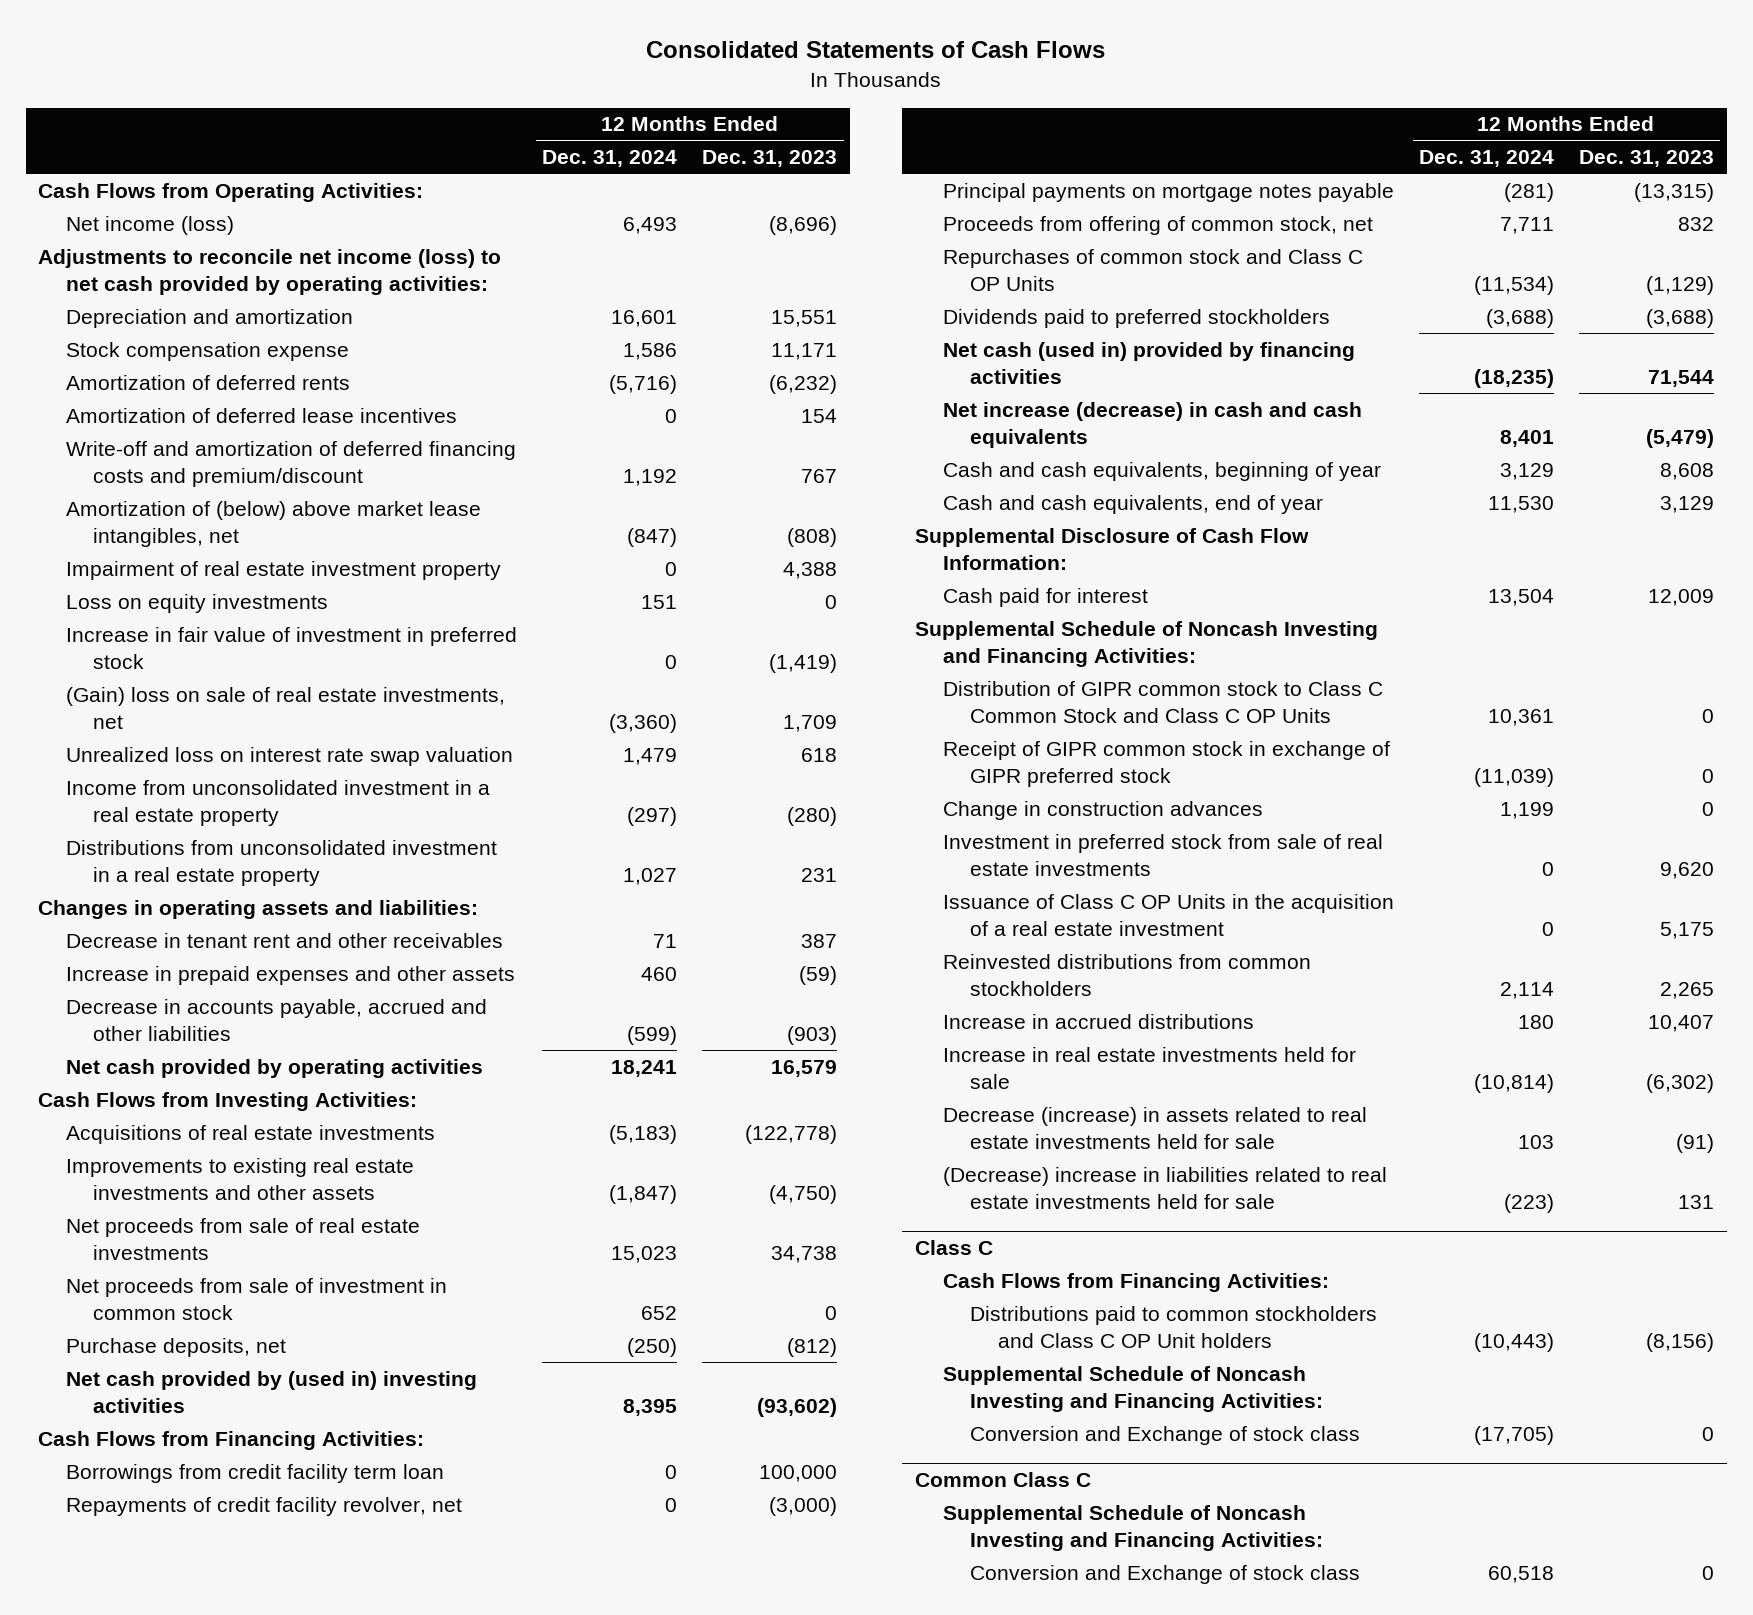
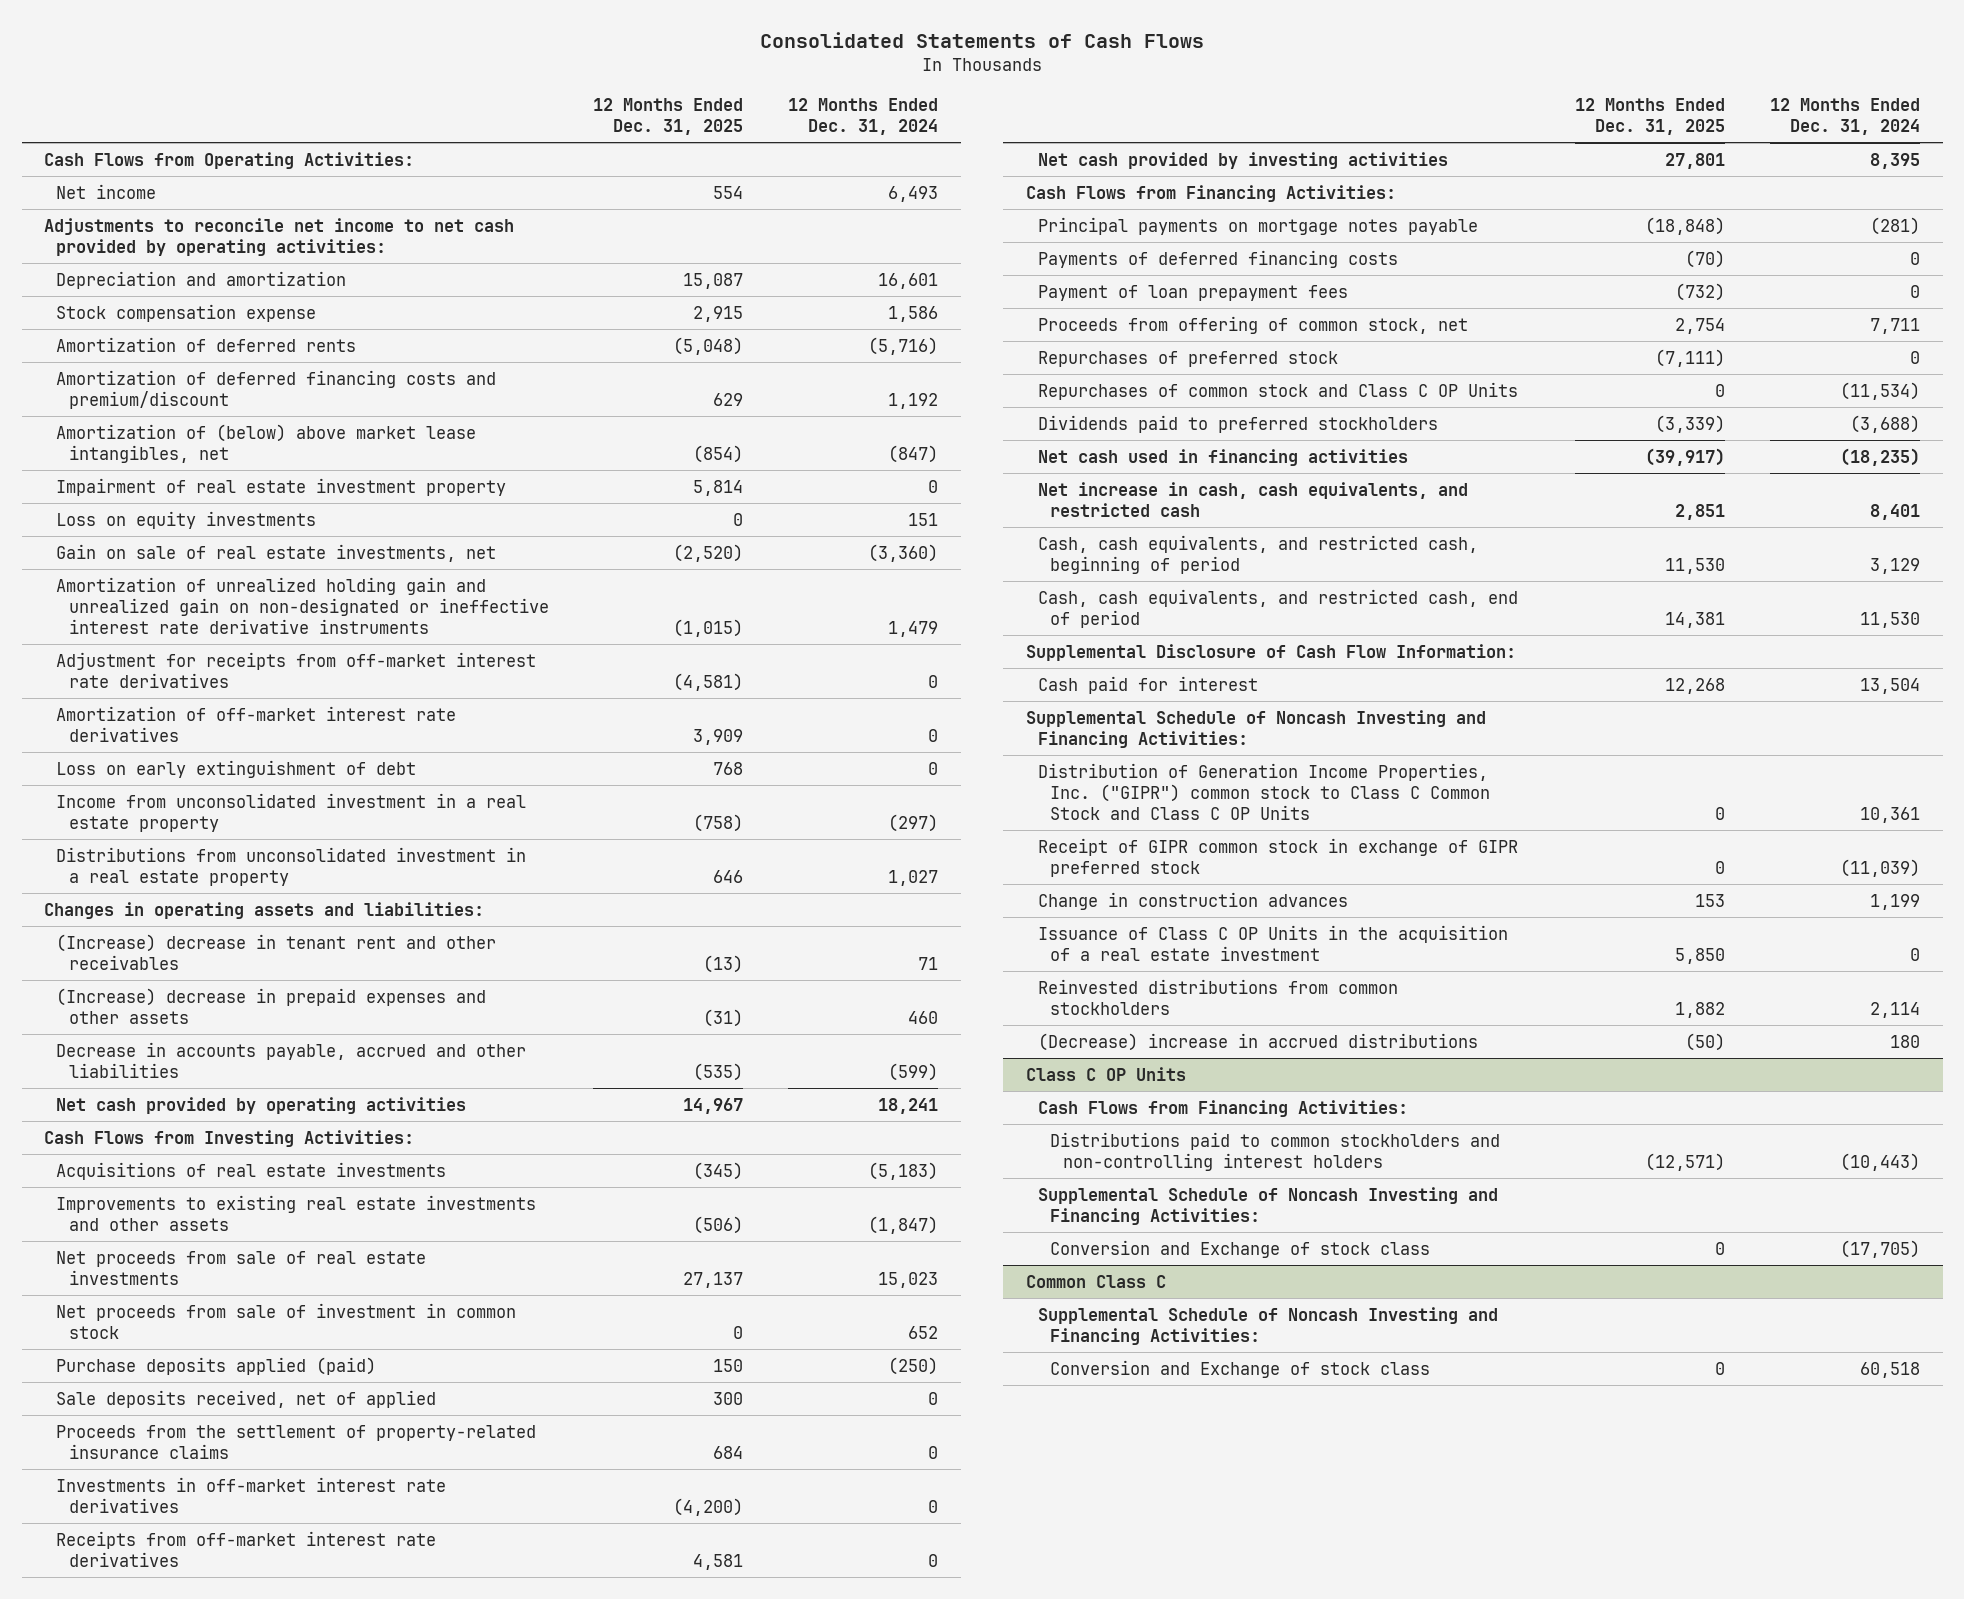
- | 12 Months Ended Dec. 31, 2024 | 12 Months Ended Dec. 31, 2023
+ | 12 Months Ended Dec. 31, 2025 | 12 Months Ended Dec. 31, 2024
- Net income (loss) | 6,493 | (8,696)
- Adjustments to reconcile net income (loss) to net cash provided by operating activities:
+ Net income | 554 | 6,493
+ Adjustments to reconcile net income to net cash provided by operating activities:
- Amortization of deferred lease incentives | 0 | 154
- Write-off and amortization of deferred financing costs and premium/discount | 1,192 | 767
+ Amortization of deferred financing costs and premium/discount | 629 | 1,192
- Increase in fair value of investment in preferred stock | 0 | (1,419)
- (Gain) loss on sale of real estate investments, net | (3,360) | 1,709
- Unrealized loss on interest rate swap valuation | 1,479 | 618
+ Gain on sale of real estate investments, net | (2,520) | (3,360)
+ Amortization of unrealized holding gain and unrealized gain on non-designated or ineffective interest rate derivative instruments | (1,015) | 1,479
+ Adjustment for receipts from off-market interest rate derivatives | (4,581) | 0
+ Amortization of off-market interest rate derivatives | 3,909 | 0
+ Loss on early extinguishment of debt | 768 | 0
- Decrease in tenant rent and other receivables | 71 | 387
- Increase in prepaid expenses and other assets | 460 | (59)
+ (Increase) decrease in tenant rent and other receivables | (13) | 71
+ (Increase) decrease in prepaid expenses and other assets | (31) | 460
- Purchase deposits, net | (250) | (812)
- Net cash provided by (used in) investing activities | 8,395 | (93,602)
+ Purchase deposits applied (paid) | 150 | (250)
+ Sale deposits received, net of applied | 300 | 0
+ Proceeds from the settlement of property-related insurance claims | 684 | 0
+ Investments in off-market interest rate derivatives | (4,200) | 0
+ Receipts from off-market interest rate derivatives | 4,581 | 0
+ Net cash provided by investing activities | 27,801 | 8,395
- Borrowings from credit facility term loan | 0 | 100,000
- Repayments of credit facility revolver, net | 0 | (3,000)
+ Payments of deferred financing costs | (70) | 0
+ Payment of loan prepayment fees | (732) | 0
+ Repurchases of preferred stock | (7,111) | 0
- Net cash (used in) provided by financing activities | (18,235) | 71,544
- Net increase (decrease) in cash and cash equivalents | 8,401 | (5,479)
- Cash and cash equivalents, beginning of year | 3,129 | 8,608
- Cash and cash equivalents, end of year | 11,530 | 3,129
+ Net cash used in financing activities | (39,917) | (18,235)
+ Net increase in cash, cash equivalents, and restricted cash | 2,851 | 8,401
+ Cash, cash equivalents, and restricted cash, beginning of period | 11,530 | 3,129
+ Cash, cash equivalents, and restricted cash, end of period | 14,381 | 11,530
- Distribution of GIPR common stock to Class C Common Stock and Class C OP Units | 10,361 | 0
+ Distribution of Generation Income Properties, Inc. ("GIPR") common stock to Class C Common Stock and Class C OP Units | 0 | 10,361
- Investment in preferred stock from sale of real estate investments | 0 | 9,620
- Increase in accrued distributions | 180 | 10,407
- Increase in real estate investments held for sale | (10,814) | (6,302)
- Decrease (increase) in assets related to real estate investments held for sale | 103 | (91)
- (Decrease) increase in liabilities related to real estate investments held for sale | (223) | 131
- Class C
+ (Decrease) increase in accrued distributions | (50) | 180
+ Class C OP Units
- Distributions paid to common stockholders and Class C OP Unit holders | (10,443) | (8,156)
+ Distributions paid to common stockholders and non-controlling interest holders | (12,571) | (10,443)

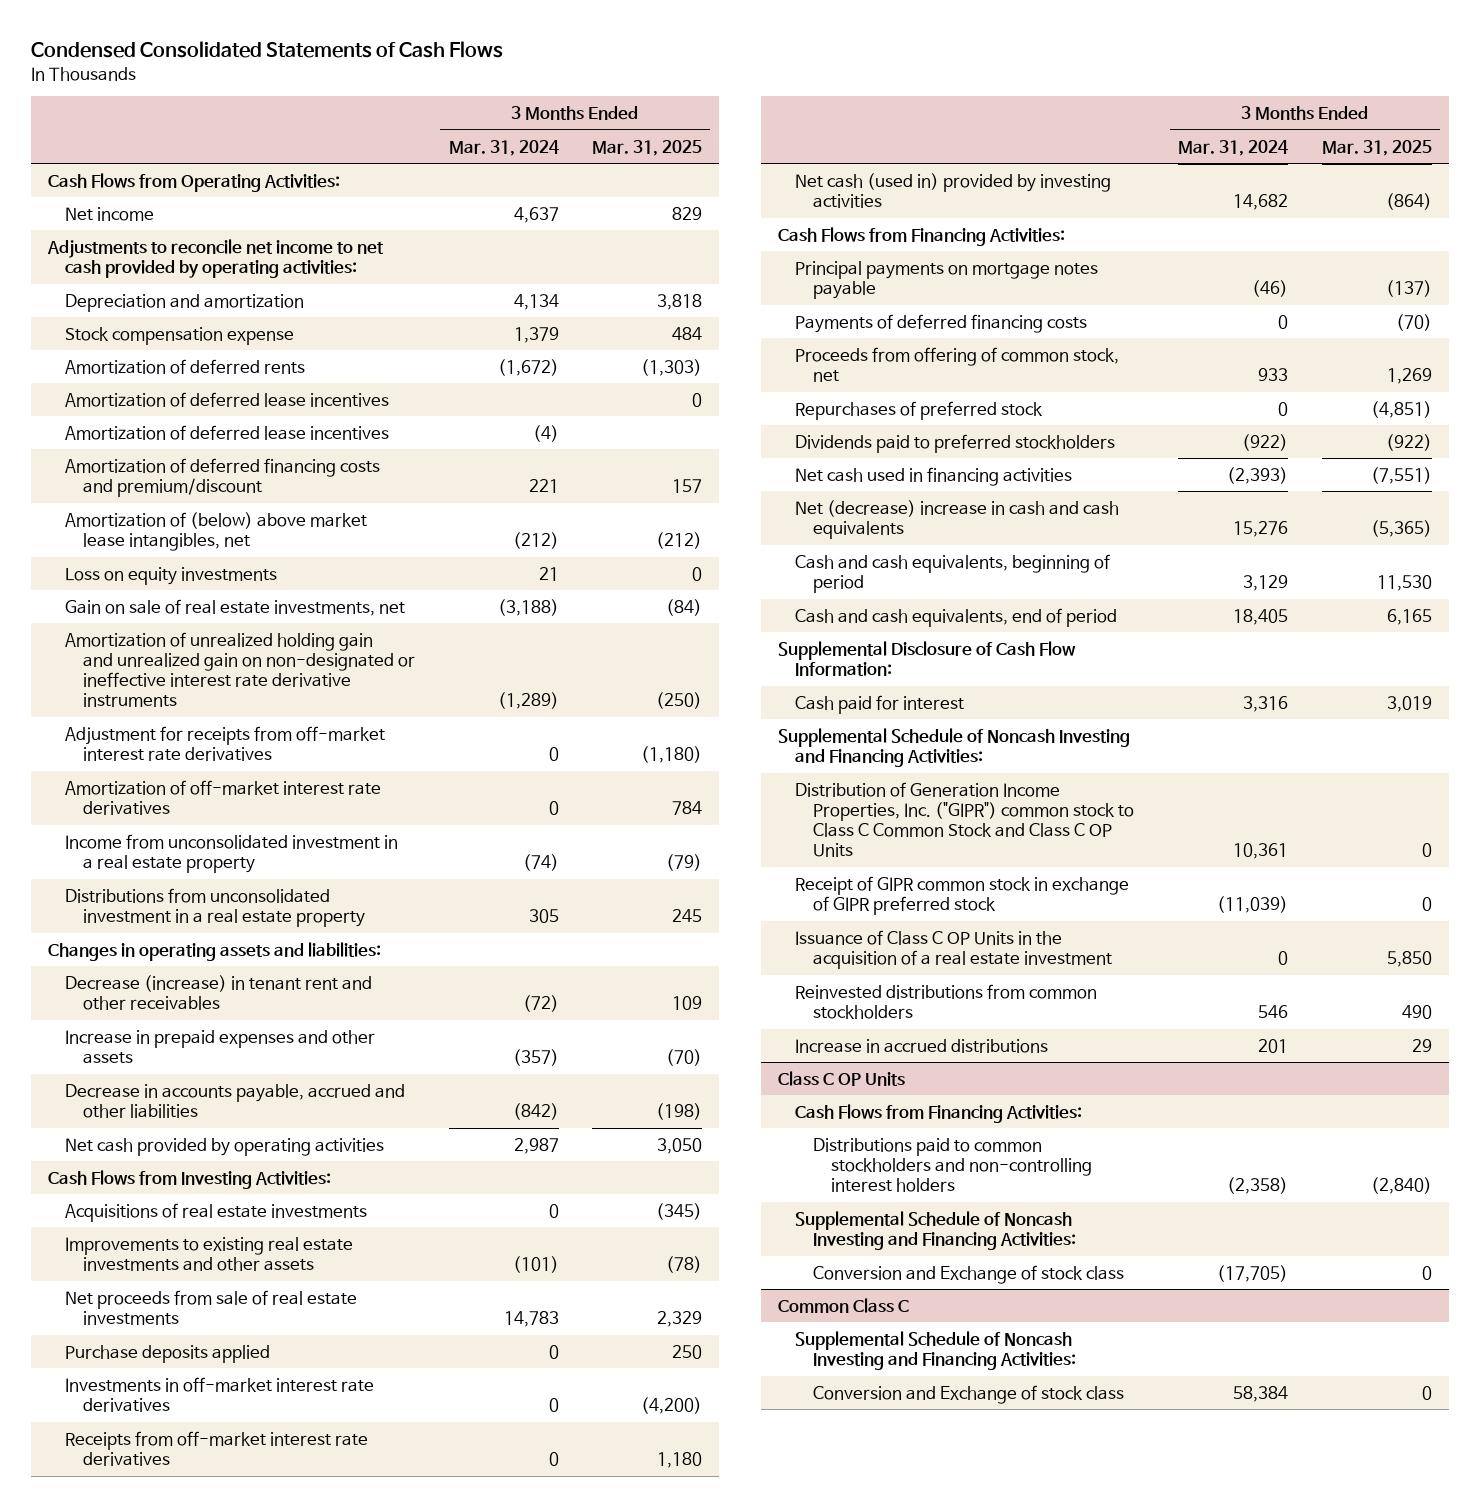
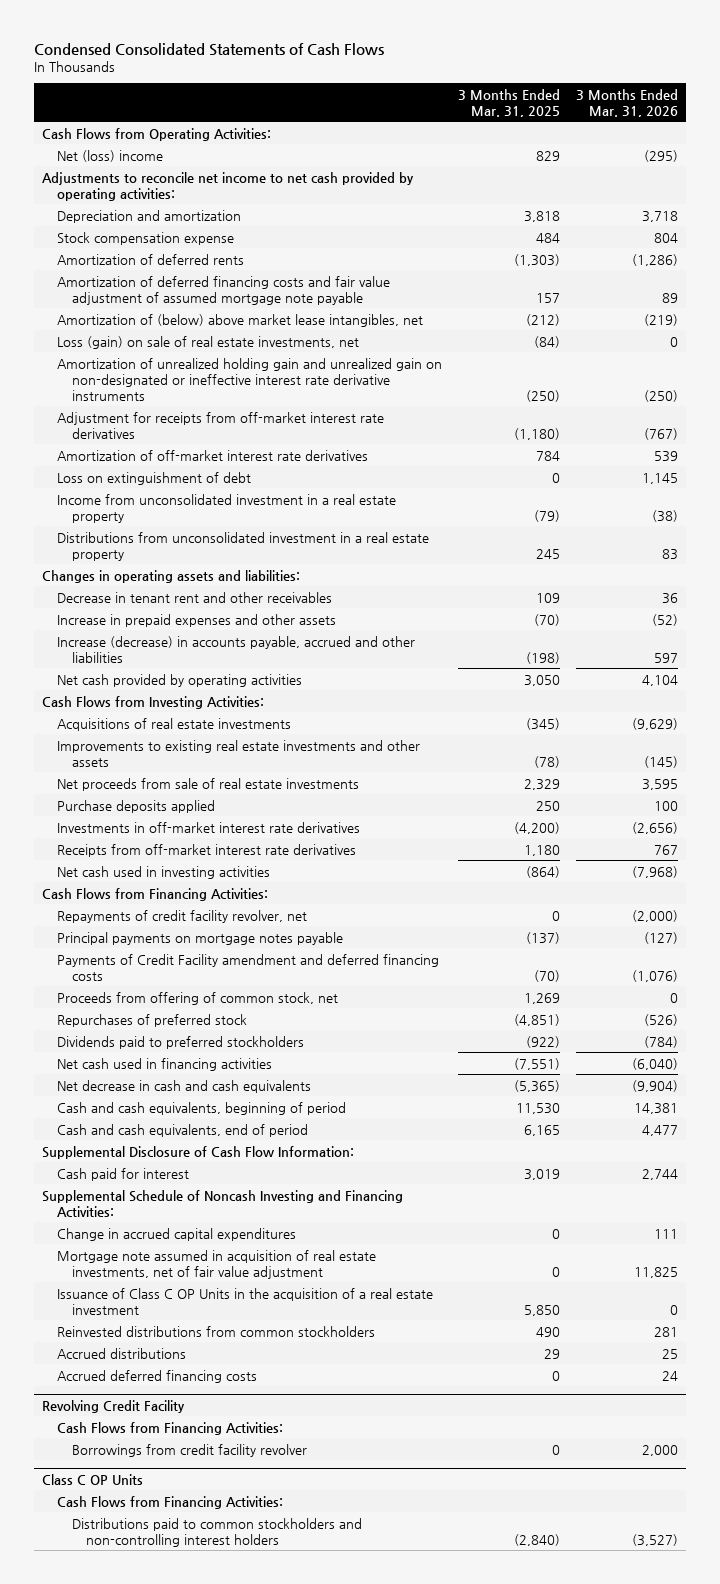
- | 3 Months Ended Mar. 31, 2024 | 3 Months Ended Mar. 31, 2025
+ | 3 Months Ended Mar. 31, 2025 | 3 Months Ended Mar. 31, 2026
- Net income | 4,637 | 829
+ Net (loss) income | 829 | (295)
- Amortization of deferred lease incentives | | 0
- Amortization of deferred lease incentives | (4) |
- Amortization of deferred financing costs and premium/discount | 221 | 157
+ Amortization of deferred financing costs and fair value adjustment of assumed mortgage note payable | 157 | 89
- Loss on equity investments | 21 | 0
- Gain on sale of real estate investments, net | (3,188) | (84)
+ Loss (gain) on sale of real estate investments, net | (84) | 0
+ Loss on extinguishment of debt | 0 | 1,145
- Decrease (increase) in tenant rent and other receivables | (72) | 109
+ Decrease in tenant rent and other receivables | 109 | 36
- Decrease in accounts payable, accrued and other liabilities | (842) | (198)
+ Increase (decrease) in accounts payable, accrued and other liabilities | (198) | 597
- Net cash (used in) provided by investing activities | 14,682 | (864)
+ Net cash used in investing activities | (864) | (7,968)
+ Repayments of credit facility revolver, net | 0 | (2,000)
- Payments of deferred financing costs | 0 | (70)
+ Payments of Credit Facility amendment and deferred financing costs | (70) | (1,076)
- Net (decrease) increase in cash and cash equivalents | 15,276 | (5,365)
+ Net decrease in cash and cash equivalents | (5,365) | (9,904)
- Distribution of Generation Income Properties, Inc. ("GIPR") common stock to Class C Common Stock and Class C OP Units | 10,361 | 0
- Receipt of GIPR common stock in exchange of GIPR preferred stock | (11,039) | 0
+ Change in accrued capital expenditures | 0 | 111
+ Mortgage note assumed in acquisition of real estate investments, net of fair value adjustment | 0 | 11,825
- Increase in accrued distributions | 201 | 29
+ Accrued distributions | 29 | 25
+ Accrued deferred financing costs | 0 | 24
+ Revolving Credit Facility
+ Cash Flows from Financing Activities:
+ Borrowings from credit facility revolver | 0 | 2,000
@ Class C OP Units
- Supplemental Schedule of Noncash Investing and Financing Activities:
- Conversion and Exchange of stock class | (17,705) | 0
- Common Class C
- Supplemental Schedule of Noncash Investing and Financing Activities:
- Conversion and Exchange of stock class | 58,384 | 0

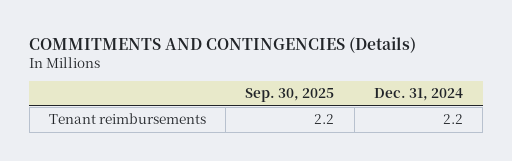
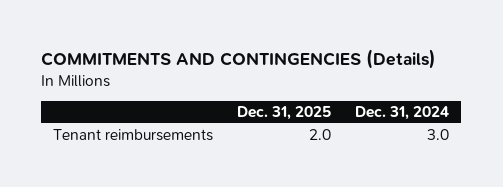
- | Sep. 30, 2025 | Dec. 31, 2024
+ | Dec. 31, 2025 | Dec. 31, 2024
- Tenant reimbursements | 2.2 | 2.2
+ Tenant reimbursements | 2.0 | 3.0

